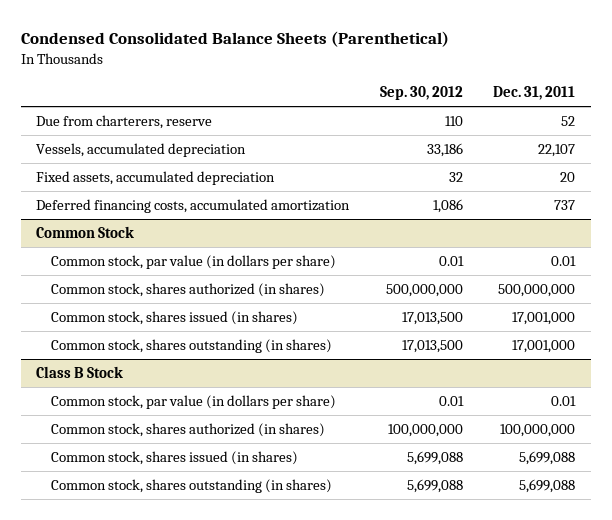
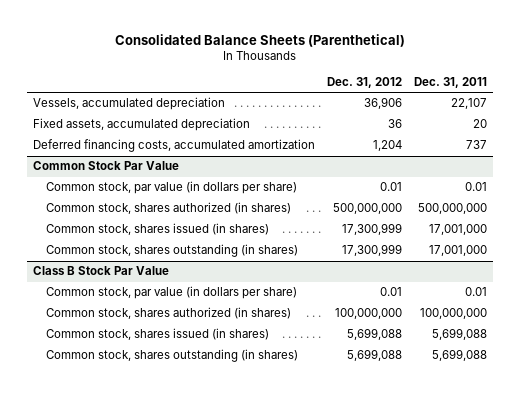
- Condensed Consolidated Balance Sheets (Parenthetical)
+ Consolidated Balance Sheets (Parenthetical)
- | Sep. 30, 2012 | Dec. 31, 2011
+ | Dec. 31, 2012 | Dec. 31, 2011
- Due from charterers, reserve | 110 | 52
- Common Stock
+ Common Stock Par Value
- Class B Stock
+ Class B Stock Par Value

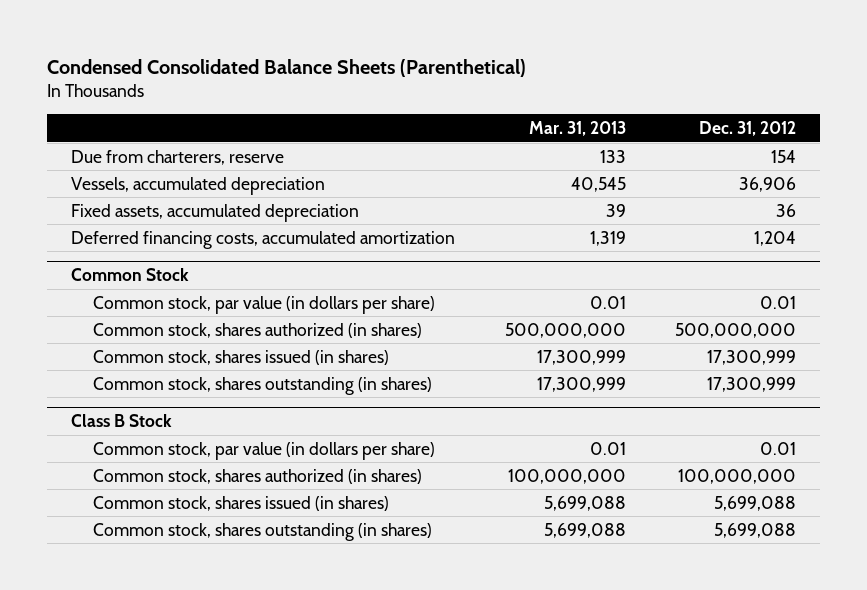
- Consolidated Balance Sheets (Parenthetical)
+ Condensed Consolidated Balance Sheets (Parenthetical)
- | Dec. 31, 2012 | Dec. 31, 2011
+ | Mar. 31, 2013 | Dec. 31, 2012
+ Due from charterers, reserve | 133 | 154
- Common Stock Par Value
+ Common Stock
- Class B Stock Par Value
+ Class B Stock

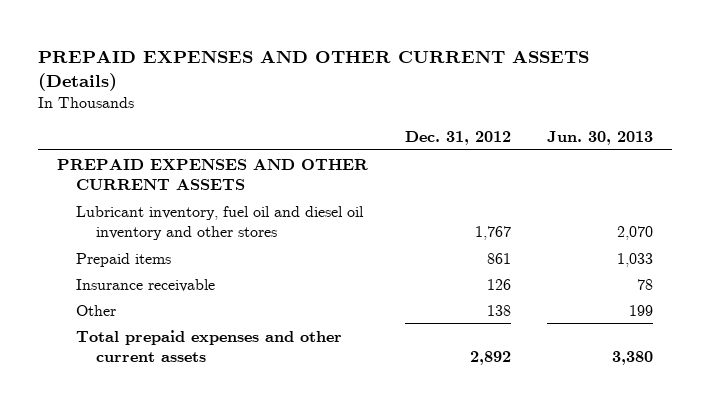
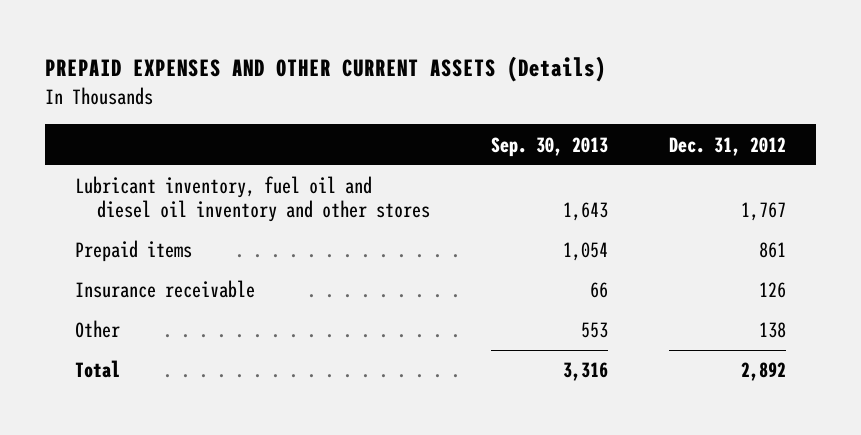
- | Dec. 31, 2012 | Jun. 30, 2013
+ | Sep. 30, 2013 | Dec. 31, 2012
- PREPAID EXPENSES AND OTHER CURRENT ASSETS
- Total prepaid expenses and other current assets | 2,892 | 3,380
+ Total | 3,316 | 2,892

